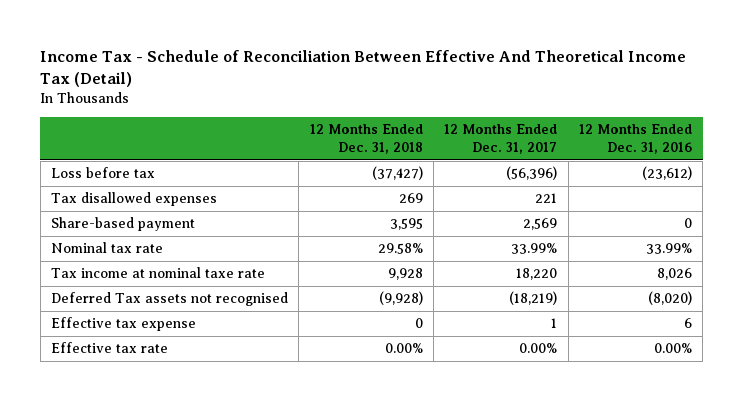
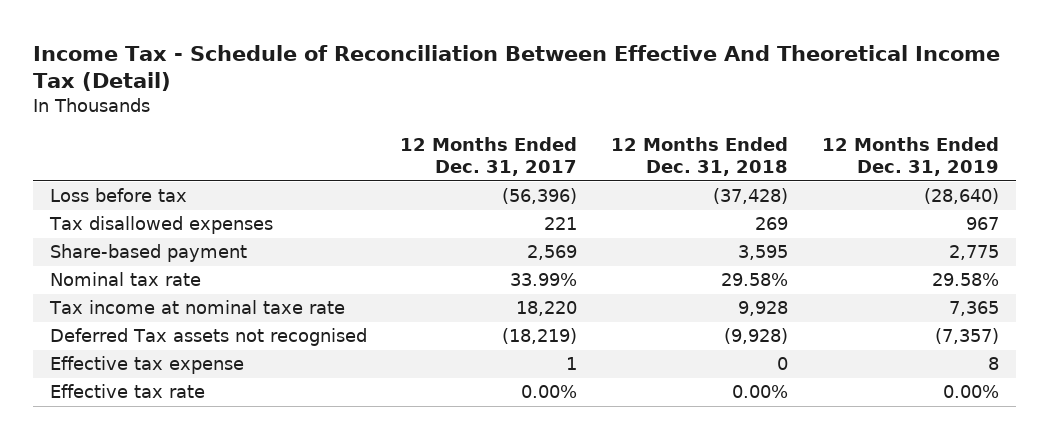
- | 12 Months Ended Dec. 31, 2018 | 12 Months Ended Dec. 31, 2017 | 12 Months Ended Dec. 31, 2016
+ | 12 Months Ended Dec. 31, 2017 | 12 Months Ended Dec. 31, 2018 | 12 Months Ended Dec. 31, 2019
- Loss before tax | (37,427) | (56,396) | (23,612)
+ Loss before tax | (56,396) | (37,428) | (28,640)

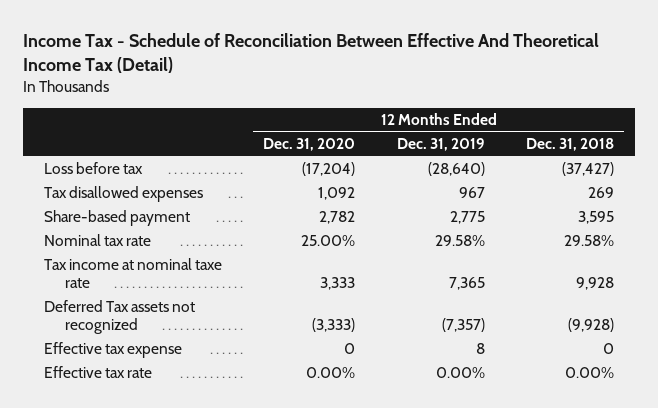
- | 12 Months Ended Dec. 31, 2017 | 12 Months Ended Dec. 31, 2018 | 12 Months Ended Dec. 31, 2019
+ | 12 Months Ended Dec. 31, 2020 | 12 Months Ended Dec. 31, 2019 | 12 Months Ended Dec. 31, 2018
- Loss before tax | (56,396) | (37,428) | (28,640)
+ Loss before tax | (17,204) | (28,640) | (37,427)
- Deferred Tax assets not recognised | (18,219) | (9,928) | (7,357)
+ Deferred Tax assets not recognized | (3,333) | (7,357) | (9,928)

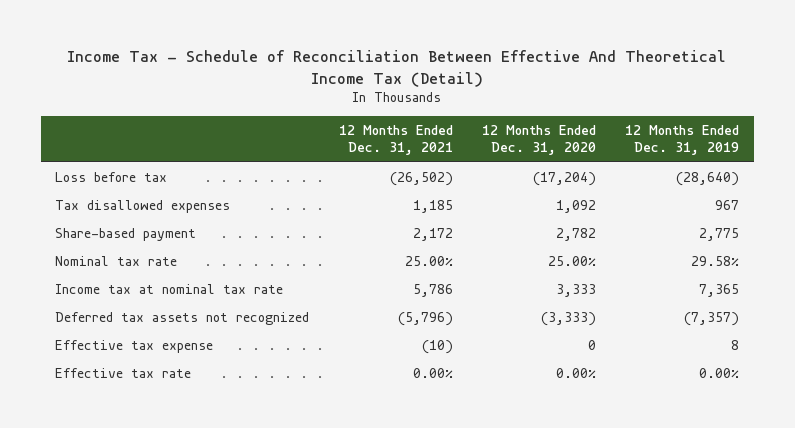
- | 12 Months Ended Dec. 31, 2020 | 12 Months Ended Dec. 31, 2019 | 12 Months Ended Dec. 31, 2018
+ | 12 Months Ended Dec. 31, 2021 | 12 Months Ended Dec. 31, 2020 | 12 Months Ended Dec. 31, 2019
- Tax income at nominal taxe rate | 3,333 | 7,365 | 9,928
- Deferred Tax assets not recognized | (3,333) | (7,357) | (9,928)
+ Income tax at nominal tax rate | 5,786 | 3,333 | 7,365
+ Deferred tax assets not recognized | (5,796) | (3,333) | (7,357)

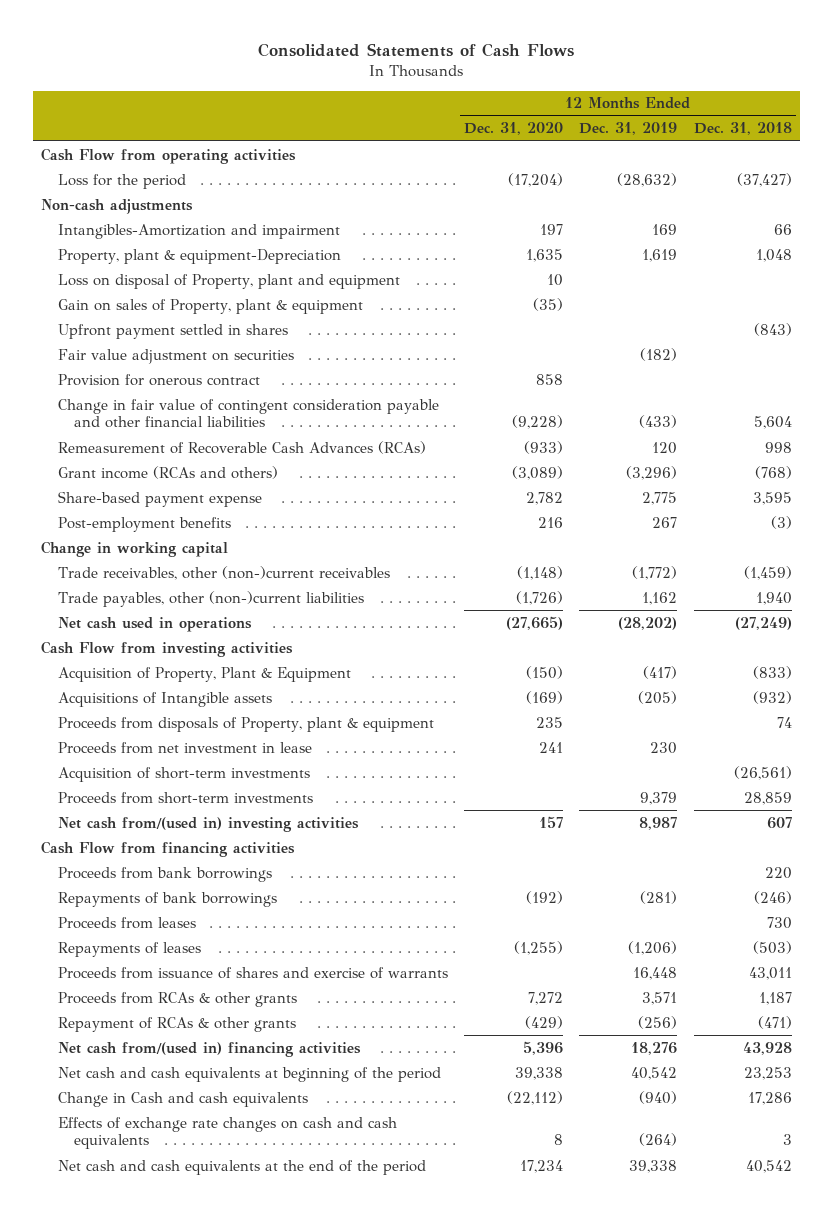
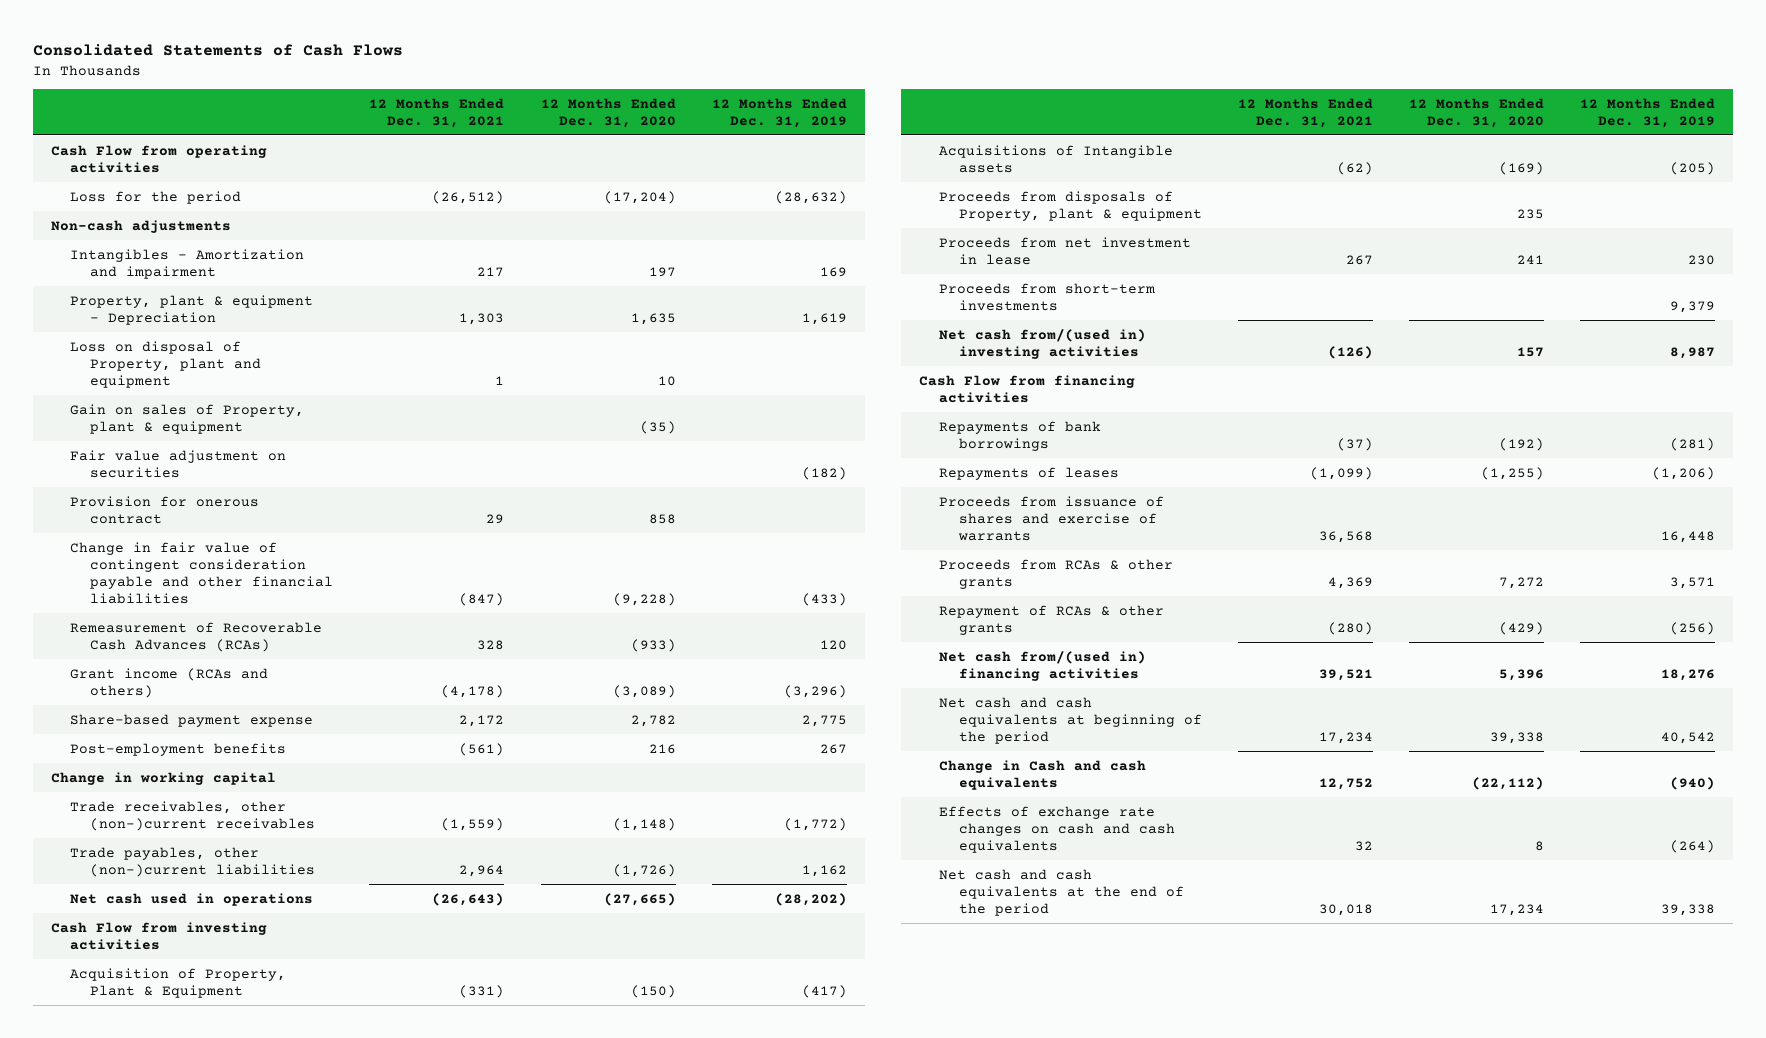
- | 12 Months Ended Dec. 31, 2020 | 12 Months Ended Dec. 31, 2019 | 12 Months Ended Dec. 31, 2018
+ | 12 Months Ended Dec. 31, 2021 | 12 Months Ended Dec. 31, 2020 | 12 Months Ended Dec. 31, 2019
- Intangibles-Amortization and impairment | 197 | 169 | 66
- Property, plant & equipment-Depreciation | 1,635 | 1,619 | 1,048
+ Intangibles - Amortization and impairment | 217 | 197 | 169
+ Property, plant & equipment - Depreciation | 1,303 | 1,635 | 1,619
- Upfront payment settled in shares | | | (843)
- Acquisition of short-term investments | | | (26,561)
- Proceeds from bank borrowings | | | 220
- Proceeds from leases | | | 730

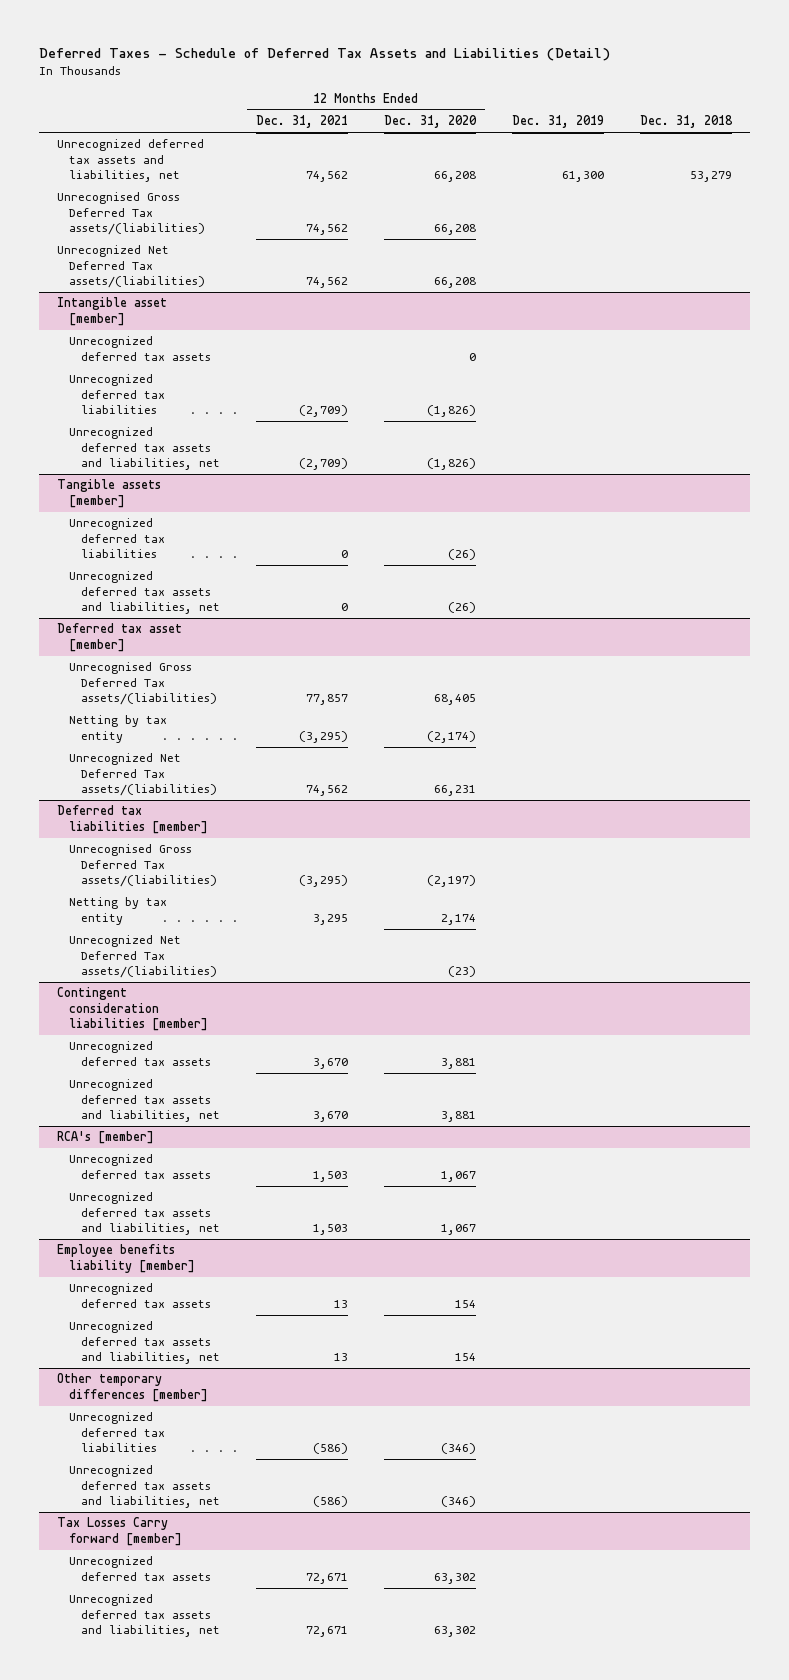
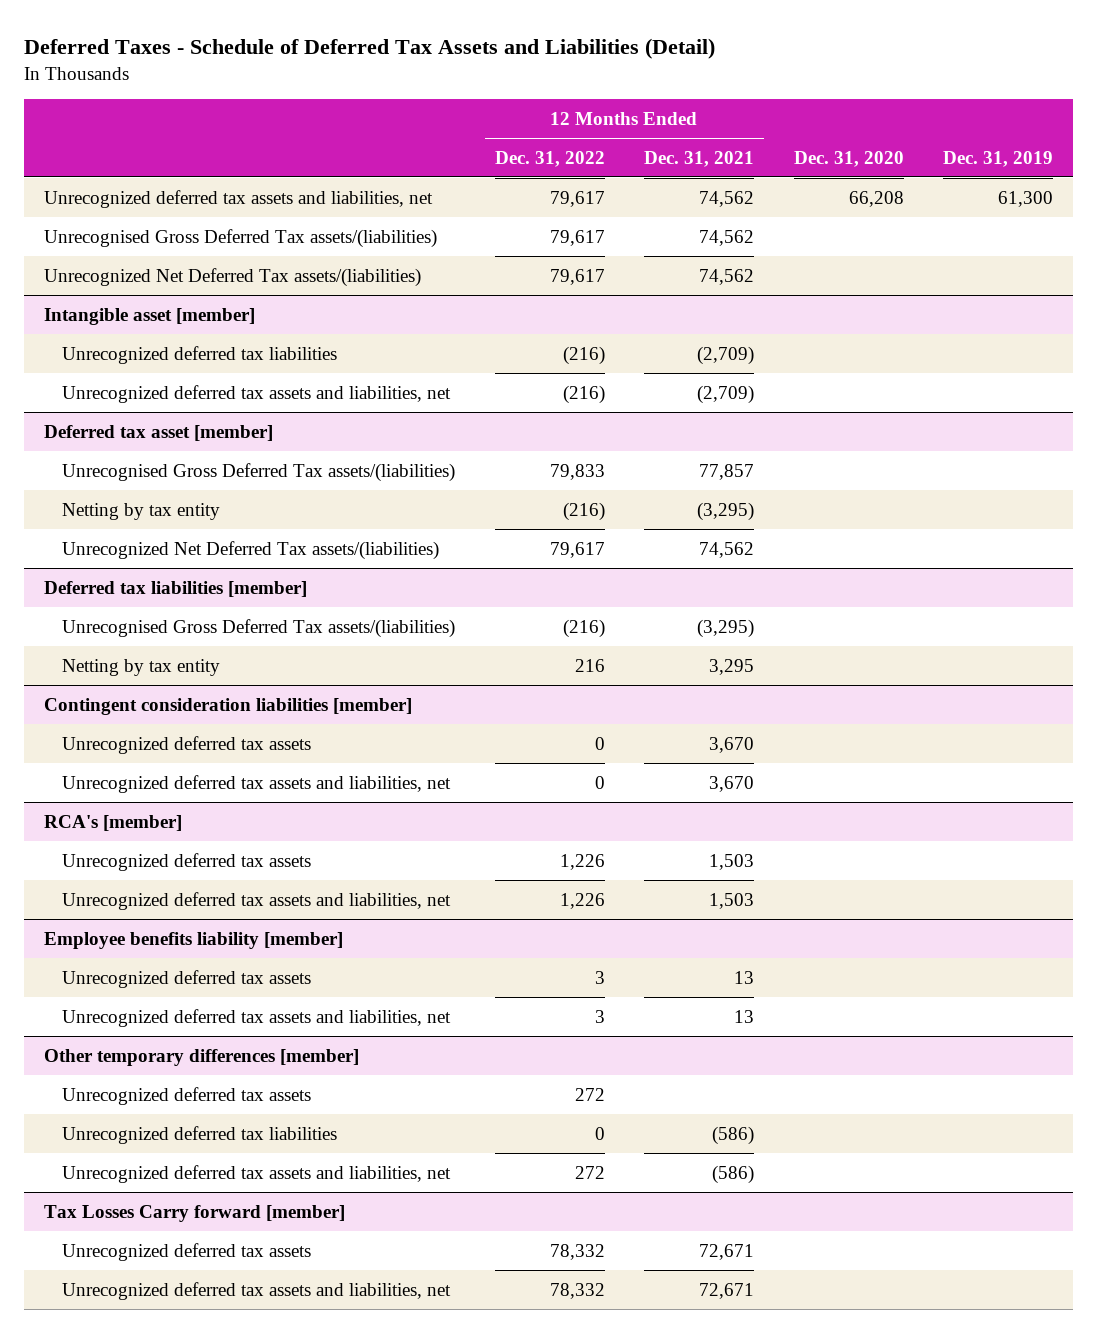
- | 12 Months Ended Dec. 31, 2021 | 12 Months Ended Dec. 31, 2020 | Dec. 31, 2019 | Dec. 31, 2018
+ | 12 Months Ended Dec. 31, 2022 | 12 Months Ended Dec. 31, 2021 | Dec. 31, 2020 | Dec. 31, 2019
@ Intangible asset [member]
- Unrecognized deferred tax assets | | 0 | |
- Tangible assets [member]
- Unrecognized deferred tax liabilities | 0 | (26) | |
- Unrecognized deferred tax assets and liabilities, net | 0 | (26) | |
@ Deferred tax liabilities [member]
- Unrecognized Net Deferred Tax assets/(liabilities) | | (23) | |
@ Other temporary differences [member]
+ Unrecognized deferred tax assets | 272 | | |

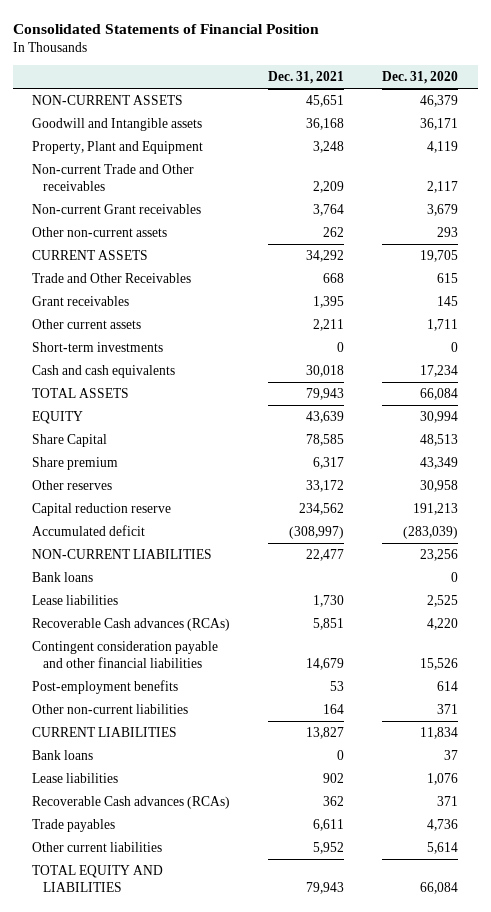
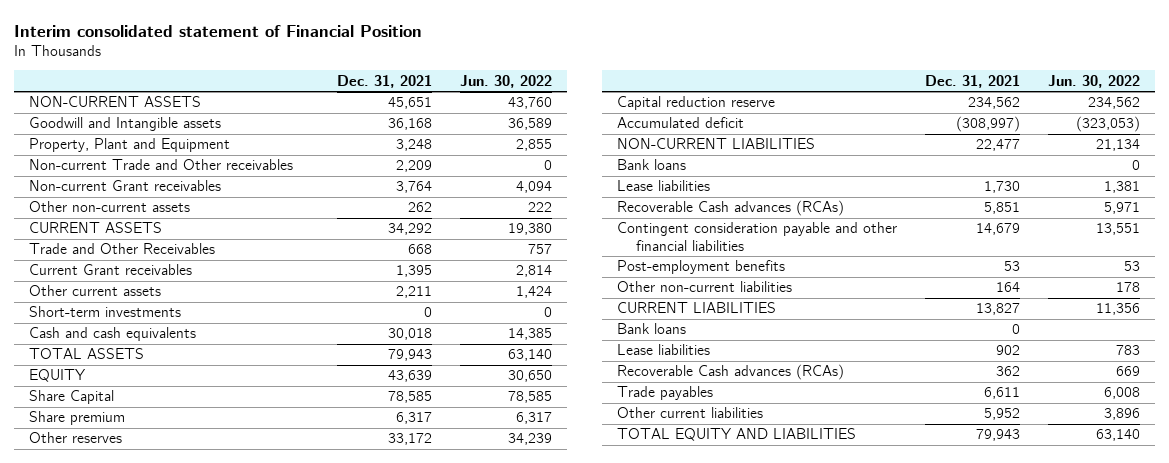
- Consolidated Statements of Financial Position
+ Interim consolidated statement of Financial Position
- | Dec. 31, 2021 | Dec. 31, 2020
+ | Dec. 31, 2021 | Jun. 30, 2022
- Grant receivables | 1,395 | 145
+ Current Grant receivables | 1,395 | 2,814

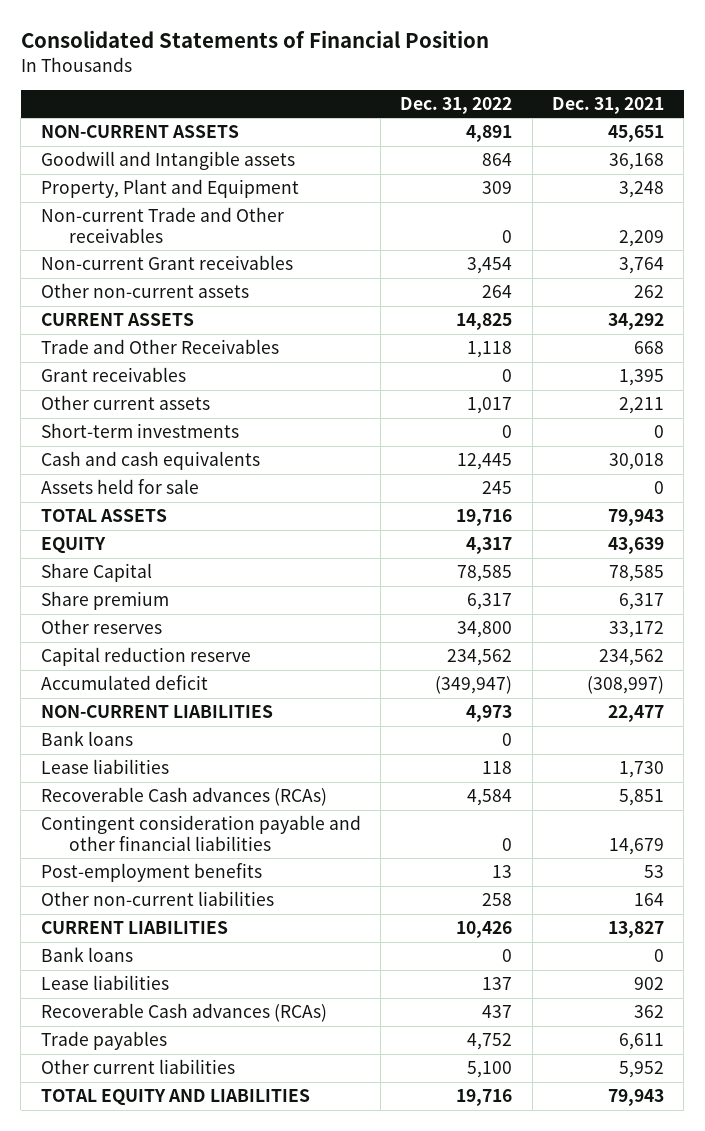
- Interim consolidated statement of Financial Position
+ Consolidated Statements of Financial Position
- | Dec. 31, 2021 | Jun. 30, 2022
+ | Dec. 31, 2022 | Dec. 31, 2021
- Current Grant receivables | 1,395 | 2,814
+ Grant receivables | 0 | 1,395
+ Assets held for sale | 245 | 0

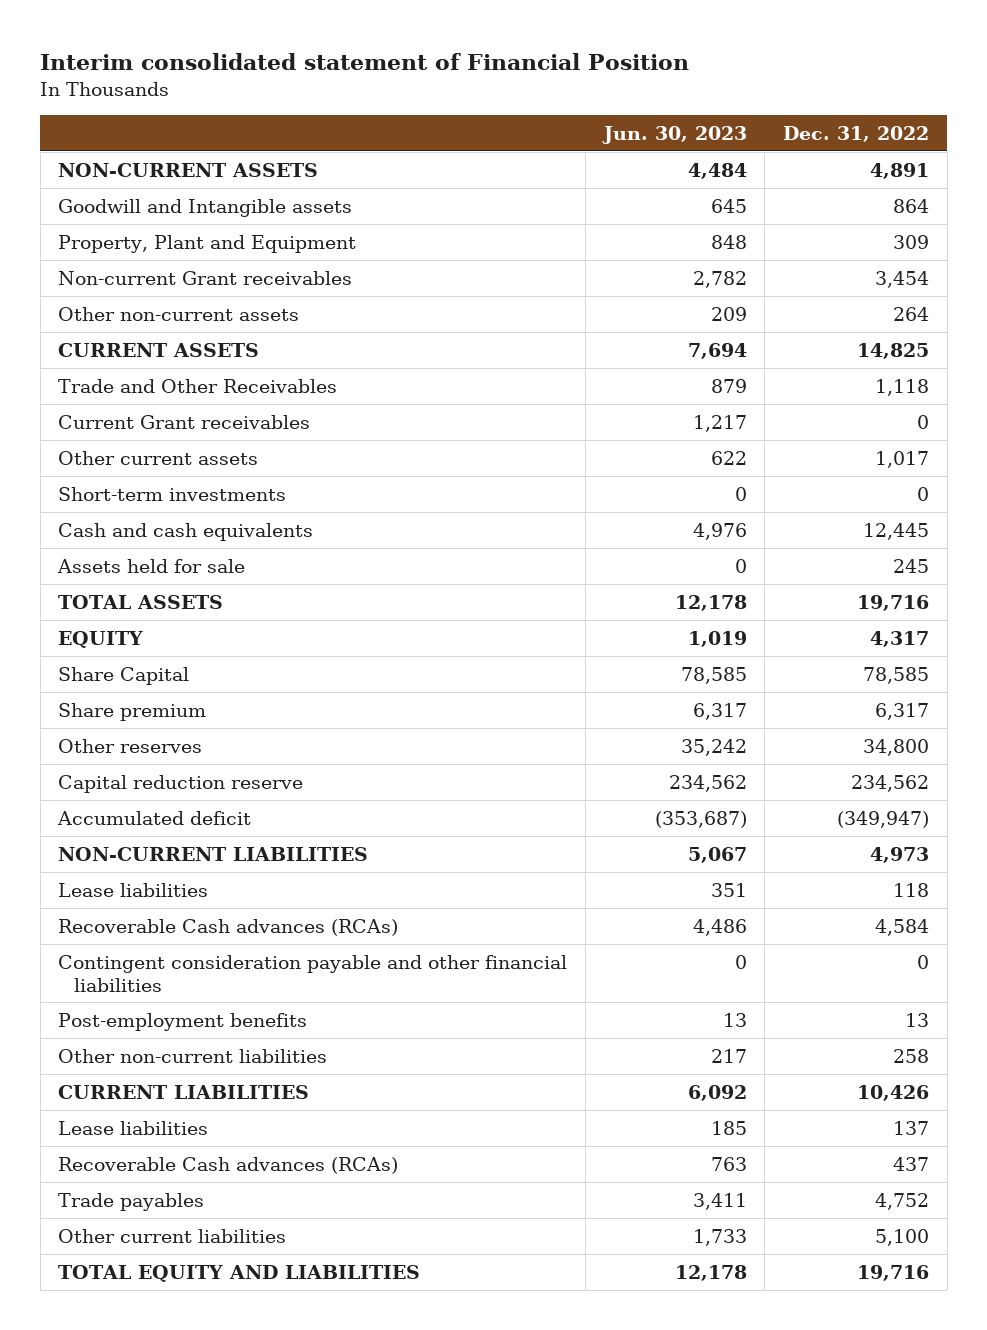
- Consolidated Statements of Financial Position
+ Interim consolidated statement of Financial Position
- | Dec. 31, 2022 | Dec. 31, 2021
+ | Jun. 30, 2023 | Dec. 31, 2022
- Non-current Trade and Other receivables | 0 | 2,209
- Grant receivables | 0 | 1,395
+ Current Grant receivables | 1,217 | 0
- Bank loans | 0 |
- Bank loans | 0 | 0

